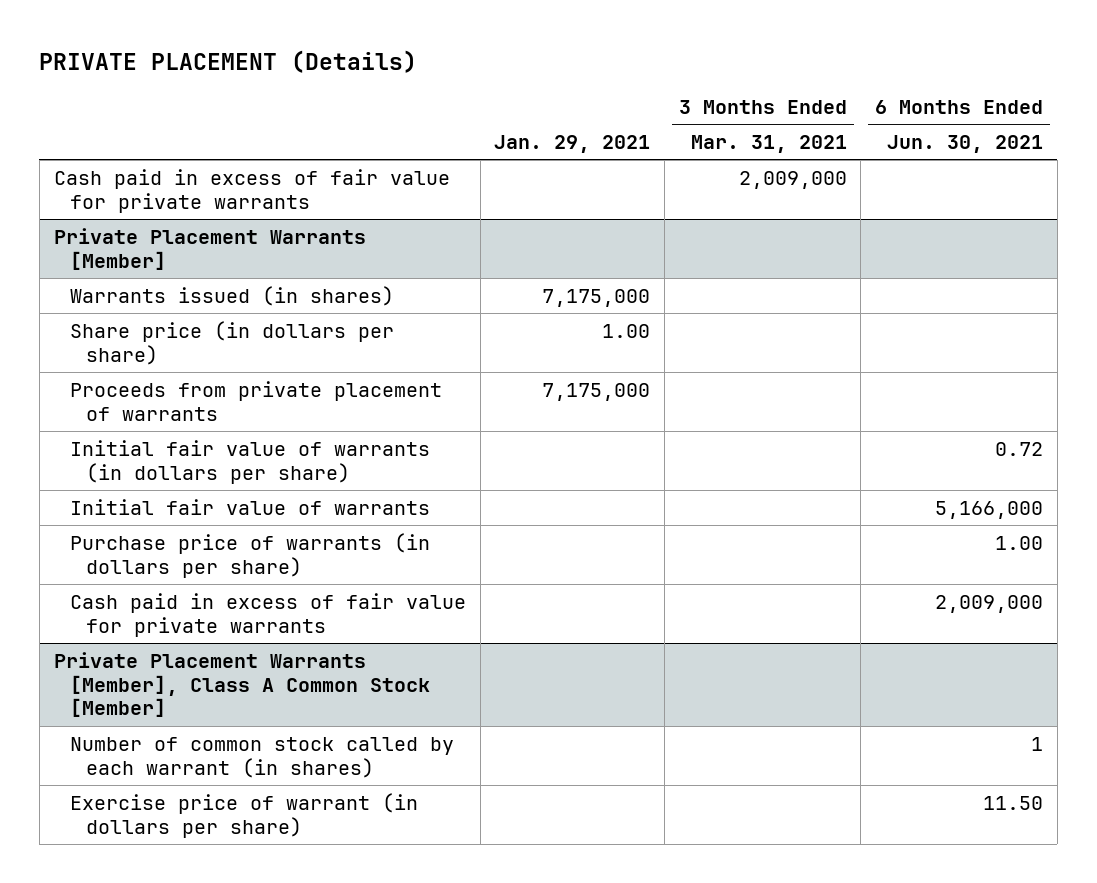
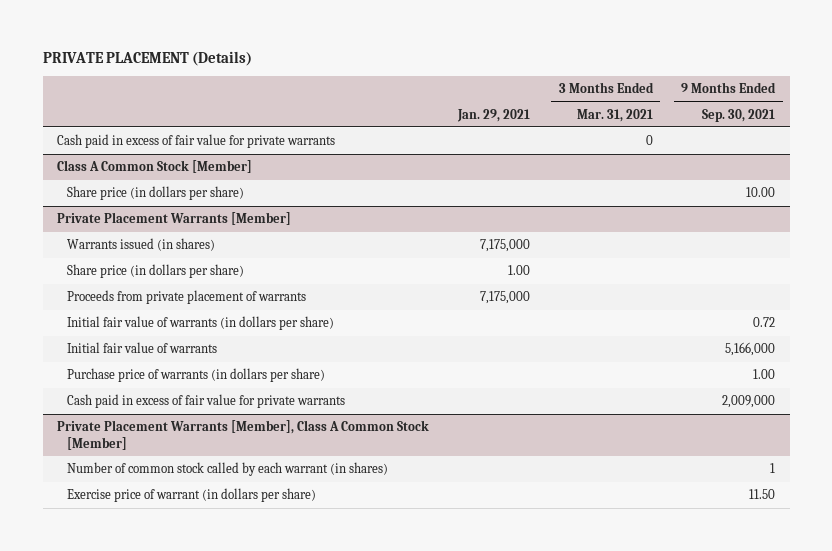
- | Jan. 29, 2021 | 3 Months Ended Mar. 31, 2021 | 6 Months Ended Jun. 30, 2021
+ | Jan. 29, 2021 | 3 Months Ended Mar. 31, 2021 | 9 Months Ended Sep. 30, 2021
- Cash paid in excess of fair value for private warrants | | 2,009,000 |
+ Cash paid in excess of fair value for private warrants | | 0 |
+ Class A Common Stock [Member]
+ Share price (in dollars per share) | | | 10.00

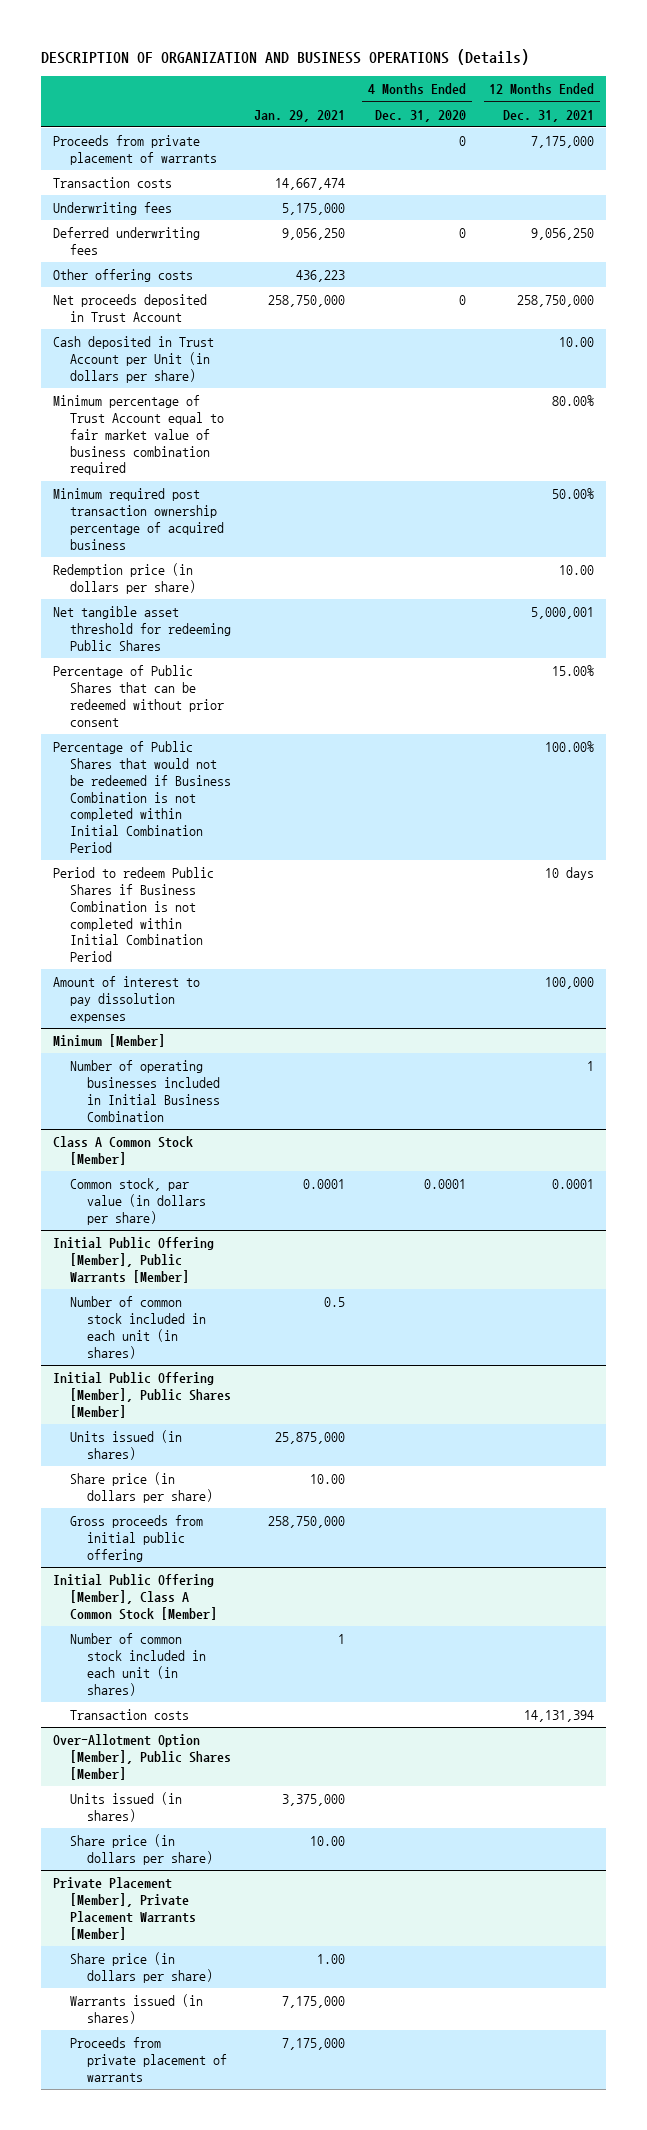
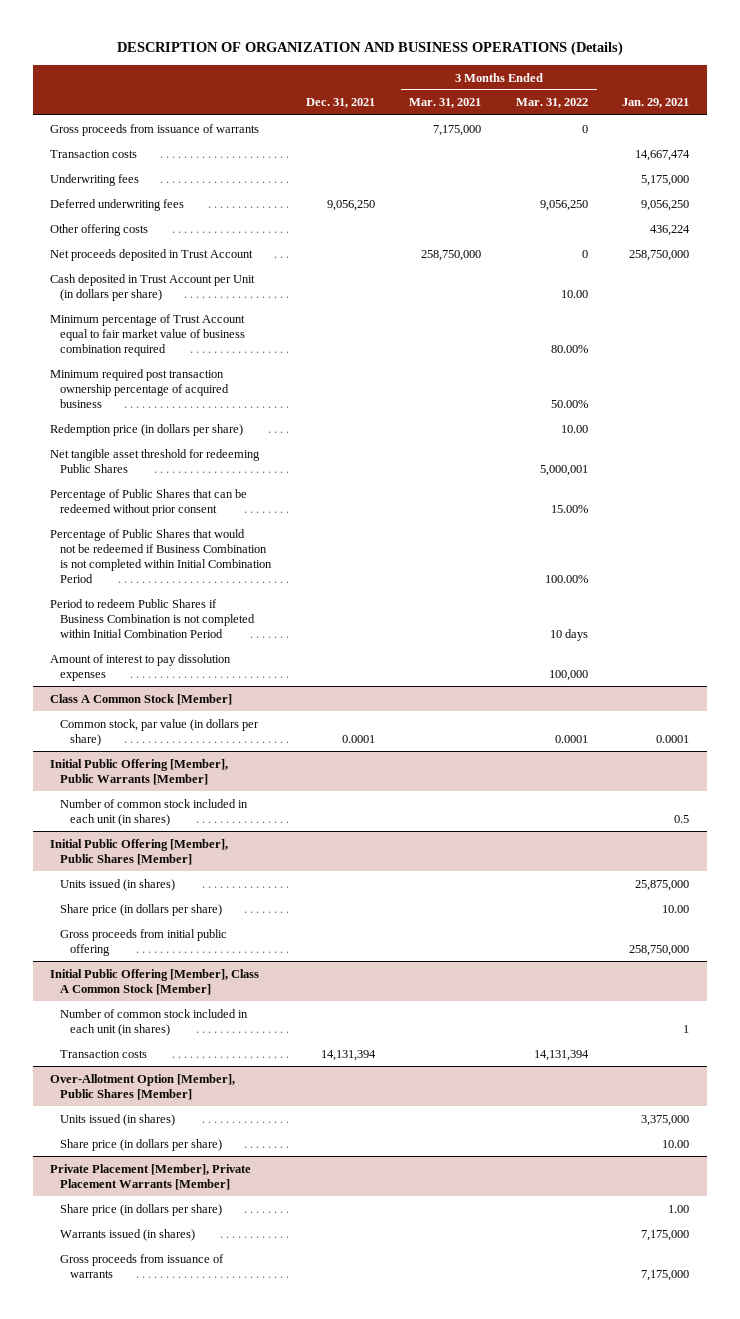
- | Jan. 29, 2021 | 4 Months Ended Dec. 31, 2020 | 12 Months Ended Dec. 31, 2021
+ | Dec. 31, 2021 | 3 Months Ended Mar. 31, 2021 | 3 Months Ended Mar. 31, 2022 | Jan. 29, 2021
- Proceeds from private placement of warrants | | 0 | 7,175,000
+ Gross proceeds from issuance of warrants | | 7,175,000 | 0 |
- Other offering costs | 436,223 | |
+ Other offering costs | | | | 436,224
- Minimum [Member]
- Number of operating businesses included in Initial Business Combination | | | 1
@ Private Placement [Member], Private Placement Warrants [Member]
- Proceeds from private placement of warrants | 7,175,000 | |
+ Gross proceeds from issuance of warrants | | | | 7,175,000

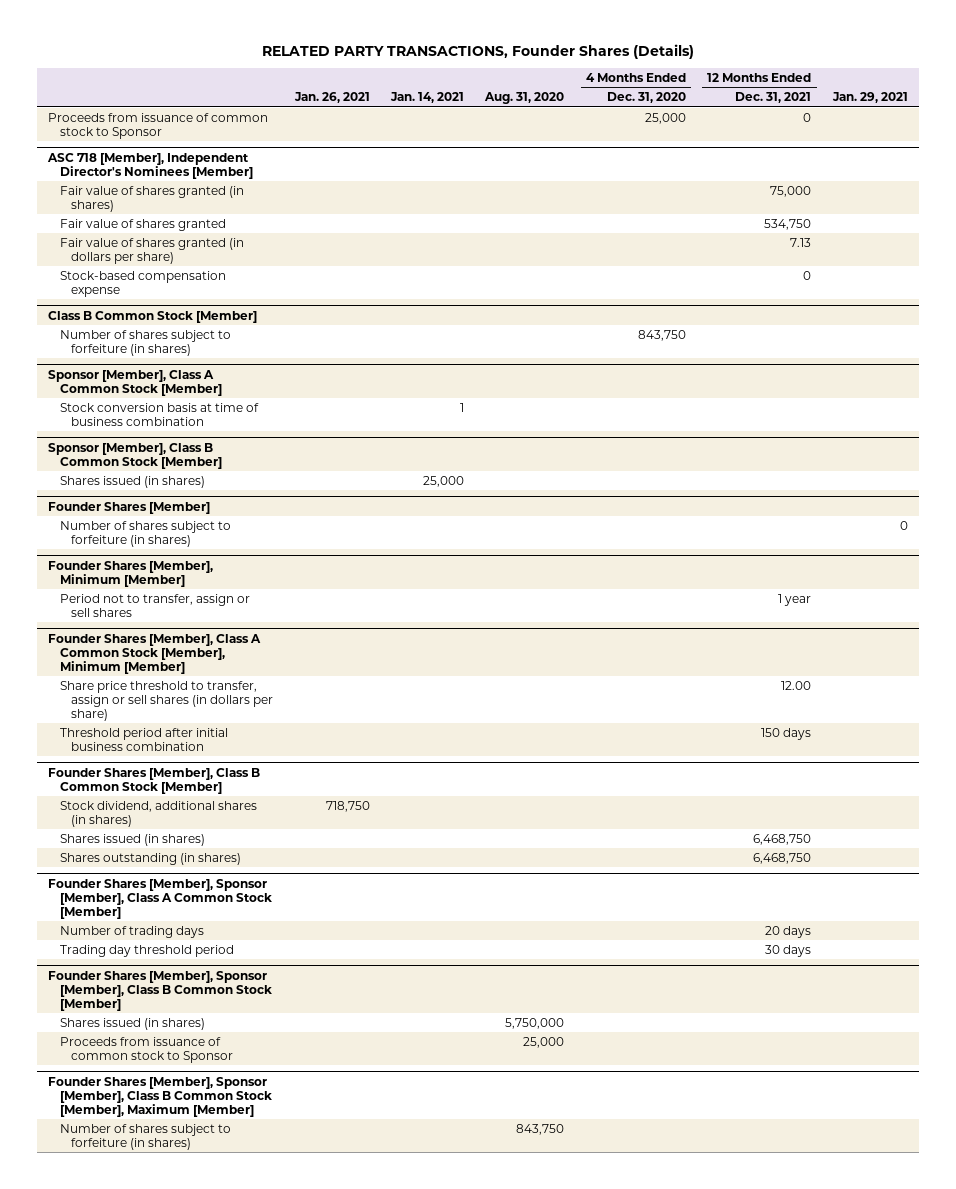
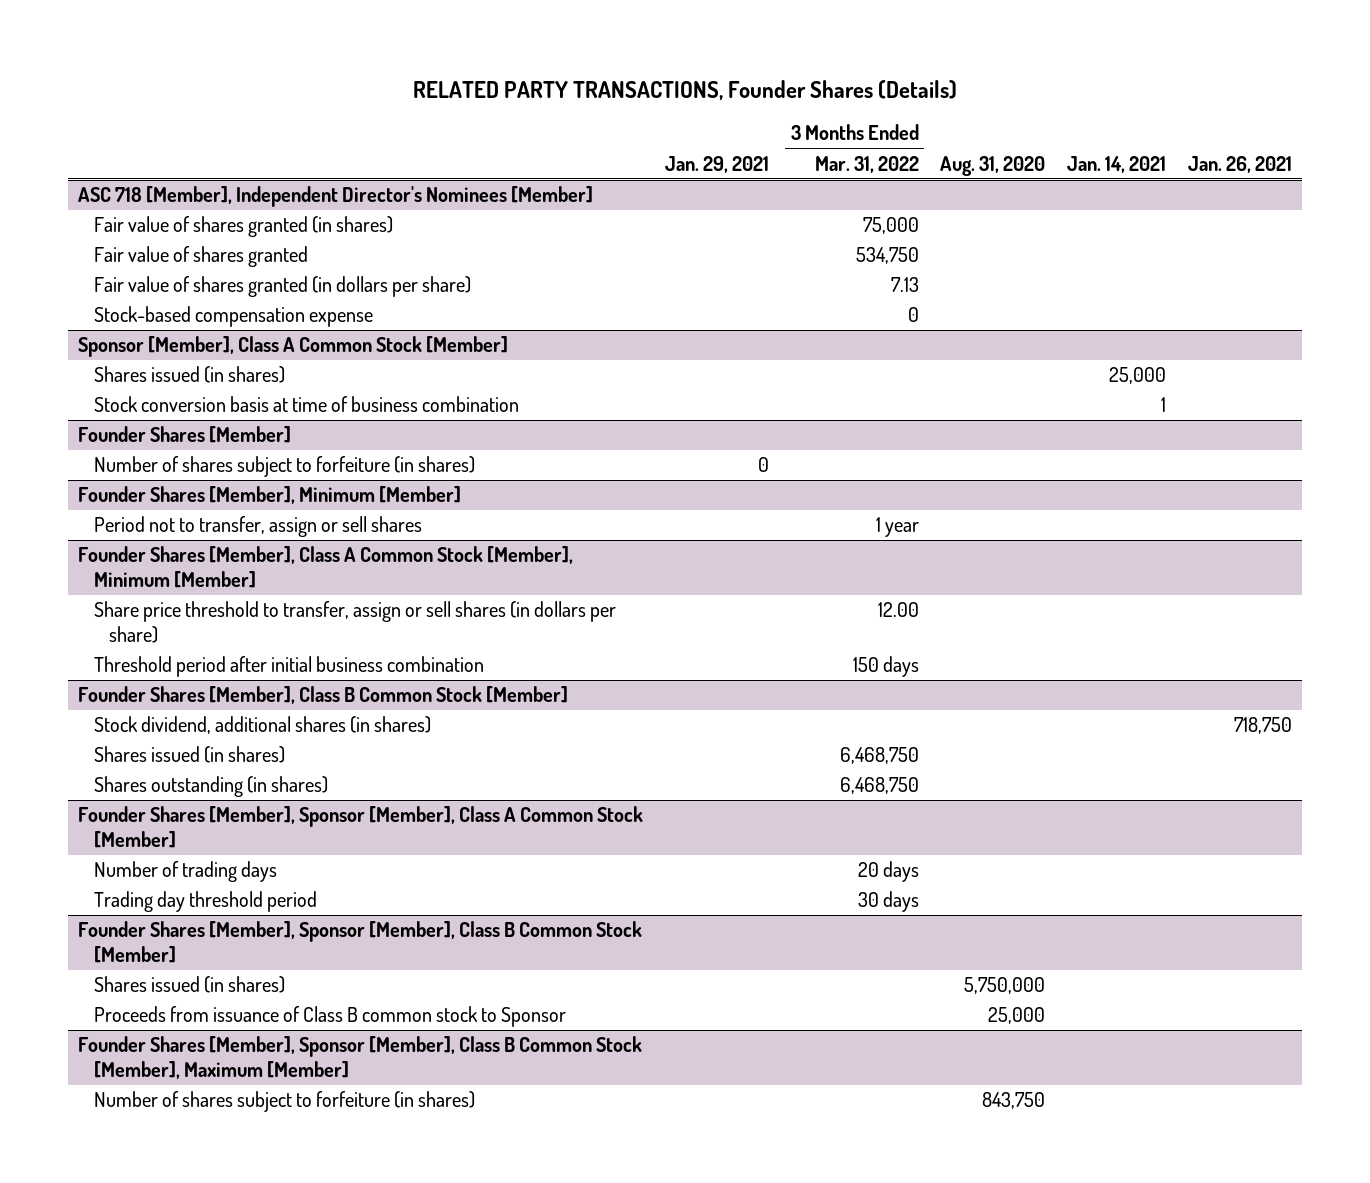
- | Jan. 26, 2021 | Jan. 14, 2021 | Aug. 31, 2020 | 4 Months Ended Dec. 31, 2020 | 12 Months Ended Dec. 31, 2021 | Jan. 29, 2021
+ | Jan. 29, 2021 | 3 Months Ended Mar. 31, 2022 | Aug. 31, 2020 | Jan. 14, 2021 | Jan. 26, 2021
- Proceeds from issuance of common stock to Sponsor | | | | 25,000 | 0 |
- Class B Common Stock [Member]
- Number of shares subject to forfeiture (in shares) | | | | 843,750 | |
@ Sponsor [Member], Class A Common Stock [Member]
+ Shares issued (in shares) | | | | 25,000 |
- Sponsor [Member], Class B Common Stock [Member]
- Shares issued (in shares) | | 25,000 | | | |
@ Founder Shares [Member], Sponsor [Member], Class B Common Stock [Member]
- Proceeds from issuance of common stock to Sponsor | | | 25,000 | | |
+ Proceeds from issuance of Class B common stock to Sponsor | | | 25,000 | |

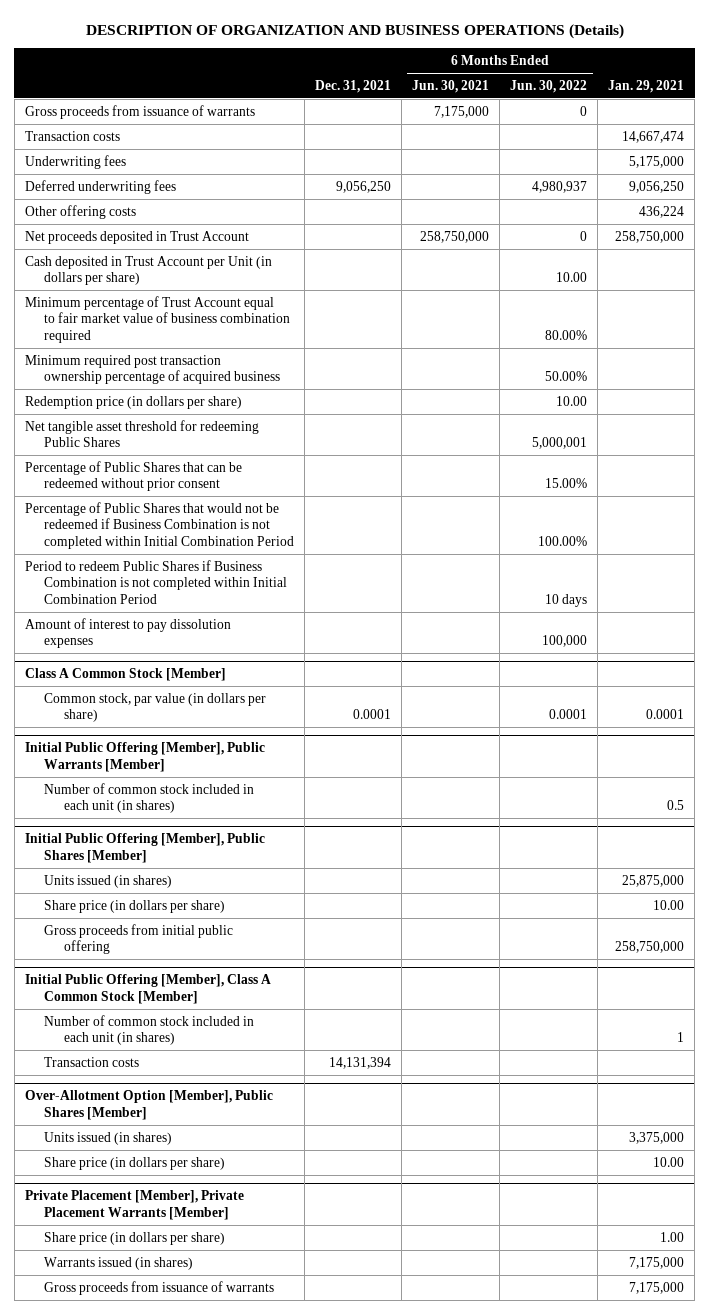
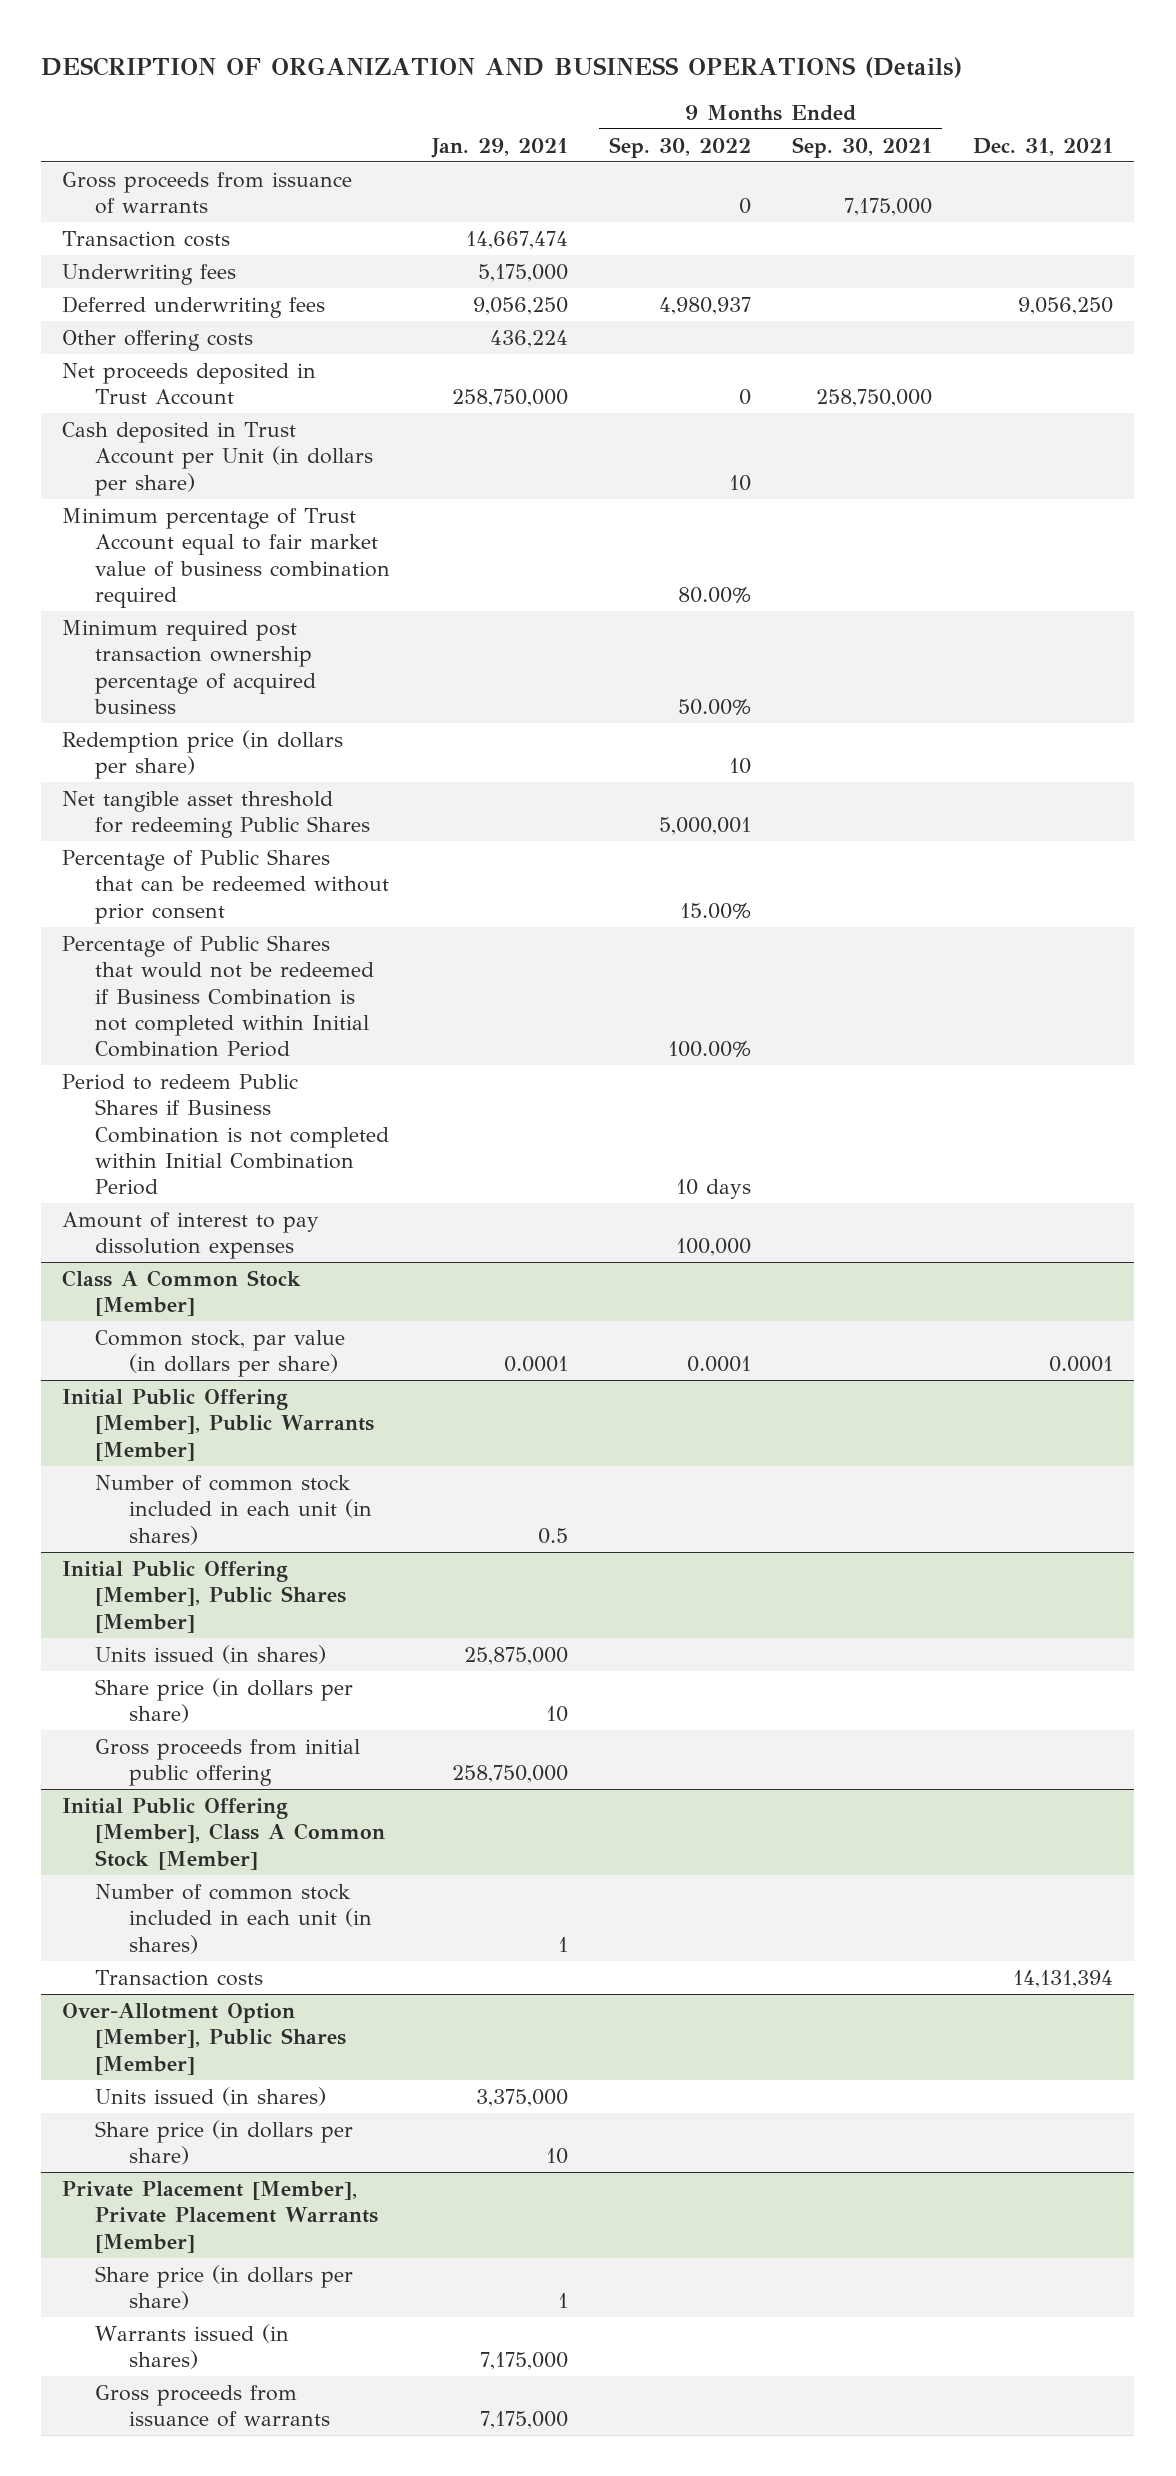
- | Dec. 31, 2021 | 6 Months Ended Jun. 30, 2021 | 6 Months Ended Jun. 30, 2022 | Jan. 29, 2021
+ | Jan. 29, 2021 | 9 Months Ended Sep. 30, 2022 | 9 Months Ended Sep. 30, 2021 | Dec. 31, 2021
@ Initial Public Offering [Member], Public Shares [Member]
- Share price (in dollars per share) | | | | 10.00
+ Share price (in dollars per share) | 10 | | |
@ Over-Allotment Option [Member], Public Shares [Member]
- Share price (in dollars per share) | | | | 10.00
+ Share price (in dollars per share) | 10 | | |
@ Private Placement [Member], Private Placement Warrants [Member]
- Share price (in dollars per share) | | | | 1.00
+ Share price (in dollars per share) | 1 | | |

